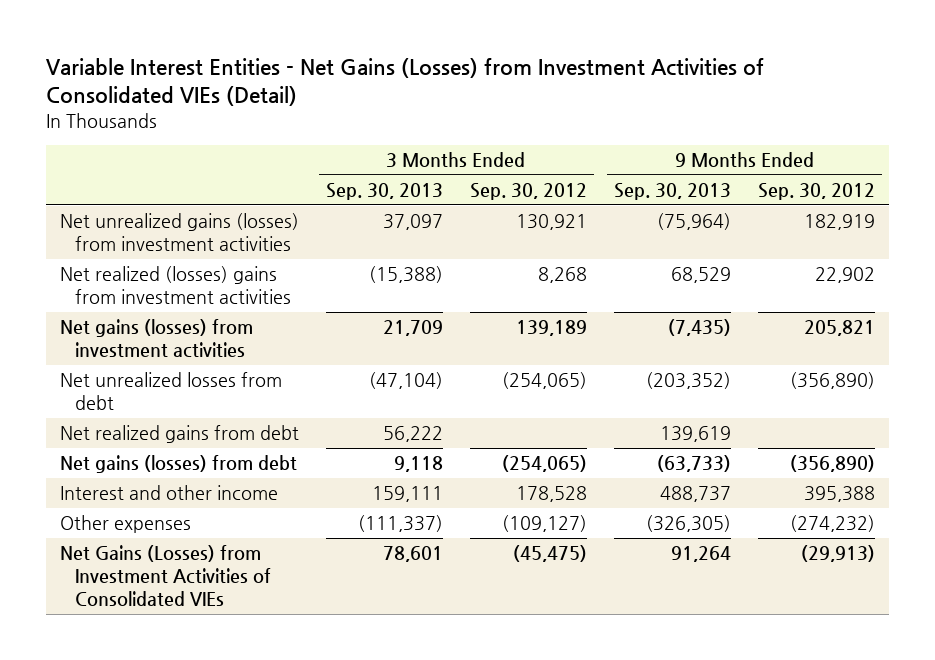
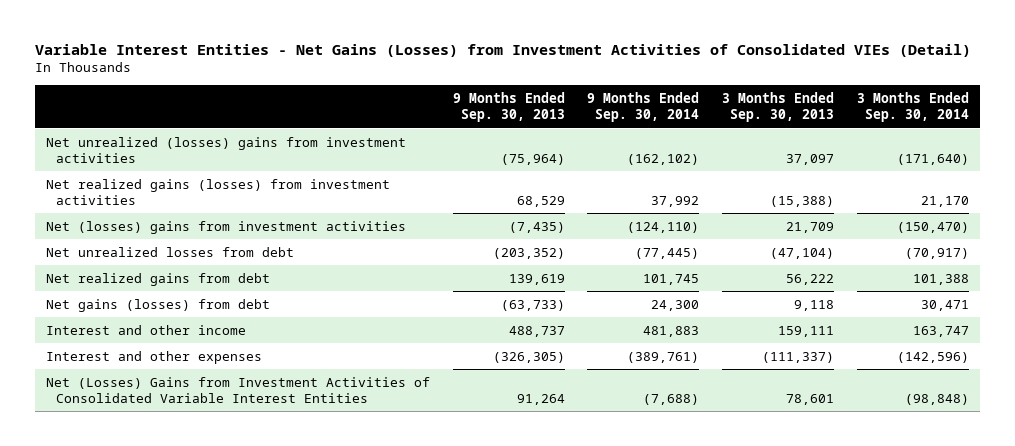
- | 3 Months Ended Sep. 30, 2013 | 3 Months Ended Sep. 30, 2012 | 9 Months Ended Sep. 30, 2013 | 9 Months Ended Sep. 30, 2012
+ | 9 Months Ended Sep. 30, 2013 | 9 Months Ended Sep. 30, 2014 | 3 Months Ended Sep. 30, 2013 | 3 Months Ended Sep. 30, 2014
- Net unrealized gains (losses) from investment activities | 37,097 | 130,921 | (75,964) | 182,919
- Net realized (losses) gains from investment activities | (15,388) | 8,268 | 68,529 | 22,902
- Net gains (losses) from investment activities | 21,709 | 139,189 | (7,435) | 205,821
+ Net unrealized (losses) gains from investment activities | (75,964) | (162,102) | 37,097 | (171,640)
+ Net realized gains (losses) from investment activities | 68,529 | 37,992 | (15,388) | 21,170
+ Net (losses) gains from investment activities | (7,435) | (124,110) | 21,709 | (150,470)
- Other expenses | (111,337) | (109,127) | (326,305) | (274,232)
- Net Gains (Losses) from Investment Activities of Consolidated VIEs | 78,601 | (45,475) | 91,264 | (29,913)
+ Interest and other expenses | (326,305) | (389,761) | (111,337) | (142,596)
+ Net (Losses) Gains from Investment Activities of Consolidated Variable Interest Entities | 91,264 | (7,688) | 78,601 | (98,848)

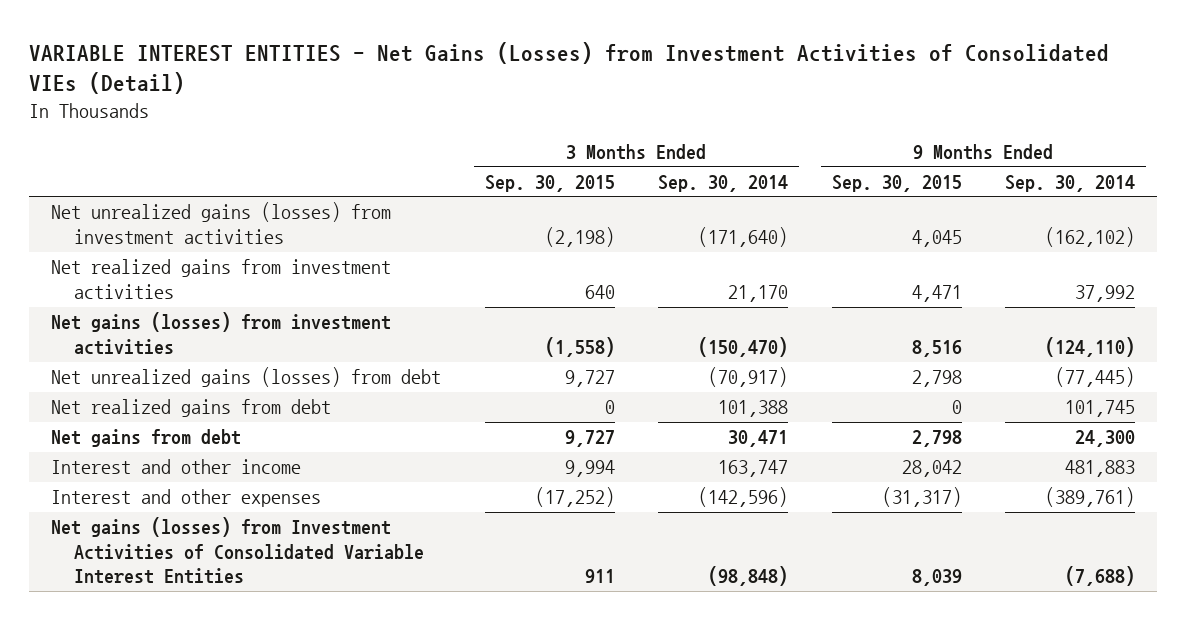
- Variable Interest Entities - Net Gains (Losses) from Investment Activities of Consolidated VIEs (Detail)
+ VARIABLE INTEREST ENTITIES - Net Gains (Losses) from Investment Activities of Consolidated VIEs (Detail)
- | 9 Months Ended Sep. 30, 2013 | 9 Months Ended Sep. 30, 2014 | 3 Months Ended Sep. 30, 2013 | 3 Months Ended Sep. 30, 2014
+ | 3 Months Ended Sep. 30, 2015 | 3 Months Ended Sep. 30, 2014 | 9 Months Ended Sep. 30, 2015 | 9 Months Ended Sep. 30, 2014
- Net unrealized (losses) gains from investment activities | (75,964) | (162,102) | 37,097 | (171,640)
- Net realized gains (losses) from investment activities | 68,529 | 37,992 | (15,388) | 21,170
- Net (losses) gains from investment activities | (7,435) | (124,110) | 21,709 | (150,470)
- Net unrealized losses from debt | (203,352) | (77,445) | (47,104) | (70,917)
+ Net unrealized gains (losses) from investment activities | (2,198) | (171,640) | 4,045 | (162,102)
+ Net realized gains from investment activities | 640 | 21,170 | 4,471 | 37,992
+ Net gains (losses) from investment activities | (1,558) | (150,470) | 8,516 | (124,110)
+ Net unrealized gains (losses) from debt | 9,727 | (70,917) | 2,798 | (77,445)
- Net gains (losses) from debt | (63,733) | 24,300 | 9,118 | 30,471
+ Net gains from debt | 9,727 | 30,471 | 2,798 | 24,300
- Net (Losses) Gains from Investment Activities of Consolidated Variable Interest Entities | 91,264 | (7,688) | 78,601 | (98,848)
+ Net gains (losses) from Investment Activities of Consolidated Variable Interest Entities | 911 | (98,848) | 8,039 | (7,688)

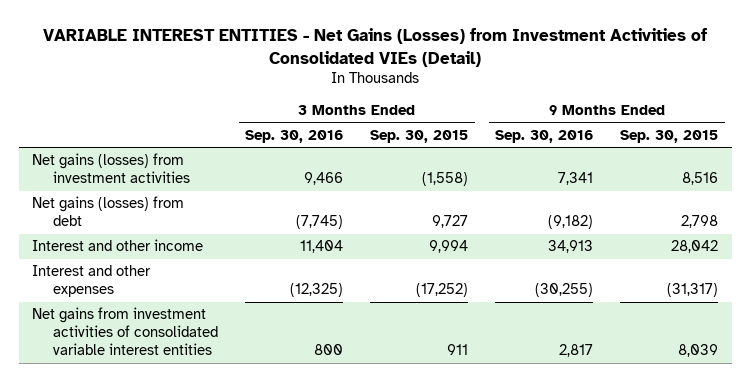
- | 3 Months Ended Sep. 30, 2015 | 3 Months Ended Sep. 30, 2014 | 9 Months Ended Sep. 30, 2015 | 9 Months Ended Sep. 30, 2014
+ | 3 Months Ended Sep. 30, 2016 | 3 Months Ended Sep. 30, 2015 | 9 Months Ended Sep. 30, 2016 | 9 Months Ended Sep. 30, 2015
- Net unrealized gains (losses) from investment activities | (2,198) | (171,640) | 4,045 | (162,102)
- Net realized gains from investment activities | 640 | 21,170 | 4,471 | 37,992
- Net unrealized gains (losses) from debt | 9,727 | (70,917) | 2,798 | (77,445)
- Net realized gains from debt | 0 | 101,388 | 0 | 101,745
- Net gains from debt | 9,727 | 30,471 | 2,798 | 24,300
+ Net gains (losses) from debt | (7,745) | 9,727 | (9,182) | 2,798
- Net gains (losses) from Investment Activities of Consolidated Variable Interest Entities | 911 | (98,848) | 8,039 | (7,688)
+ Net gains from investment activities of consolidated variable interest entities | 800 | 911 | 2,817 | 8,039

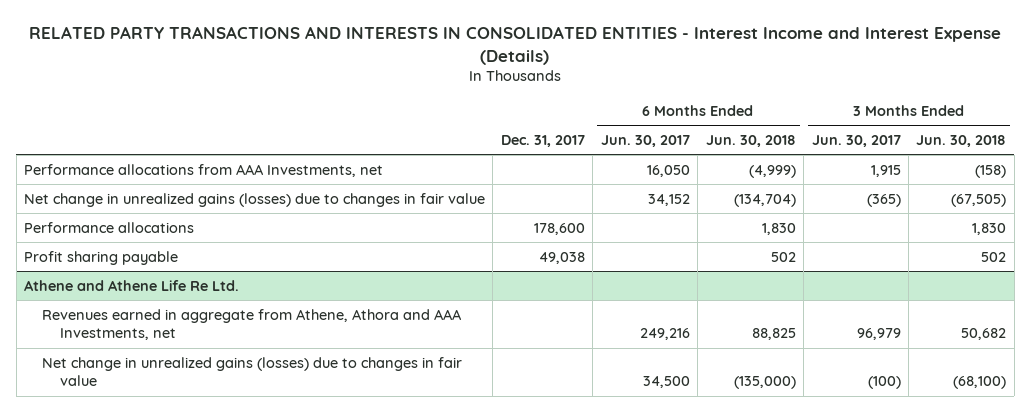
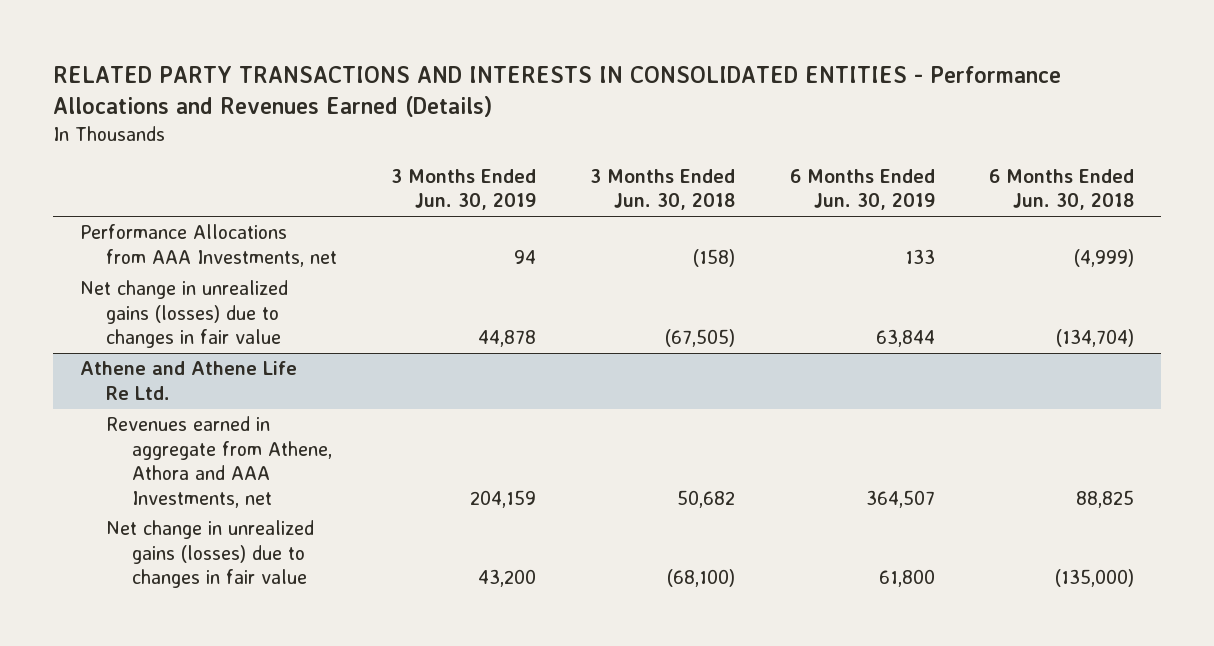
- RELATED PARTY TRANSACTIONS AND INTERESTS IN CONSOLIDATED ENTITIES - Interest Income and Interest Expense (Details)
+ RELATED PARTY TRANSACTIONS AND INTERESTS IN CONSOLIDATED ENTITIES - Performance Allocations and Revenues Earned (Details)
- | Dec. 31, 2017 | 6 Months Ended Jun. 30, 2017 | 6 Months Ended Jun. 30, 2018 | 3 Months Ended Jun. 30, 2017 | 3 Months Ended Jun. 30, 2018
+ | 3 Months Ended Jun. 30, 2019 | 3 Months Ended Jun. 30, 2018 | 6 Months Ended Jun. 30, 2019 | 6 Months Ended Jun. 30, 2018
- Performance allocations from AAA Investments, net | | 16,050 | (4,999) | 1,915 | (158)
+ Performance Allocations from AAA Investments, net | 94 | (158) | 133 | (4,999)
- Performance allocations | 178,600 | | 1,830 | | 1,830
- Profit sharing payable | 49,038 | | 502 | | 502

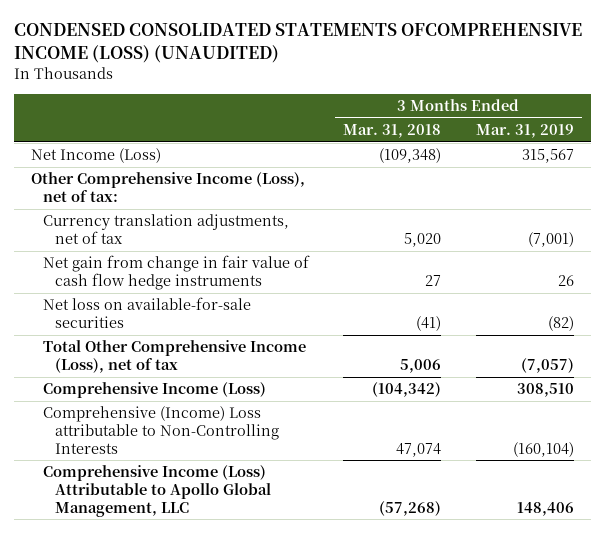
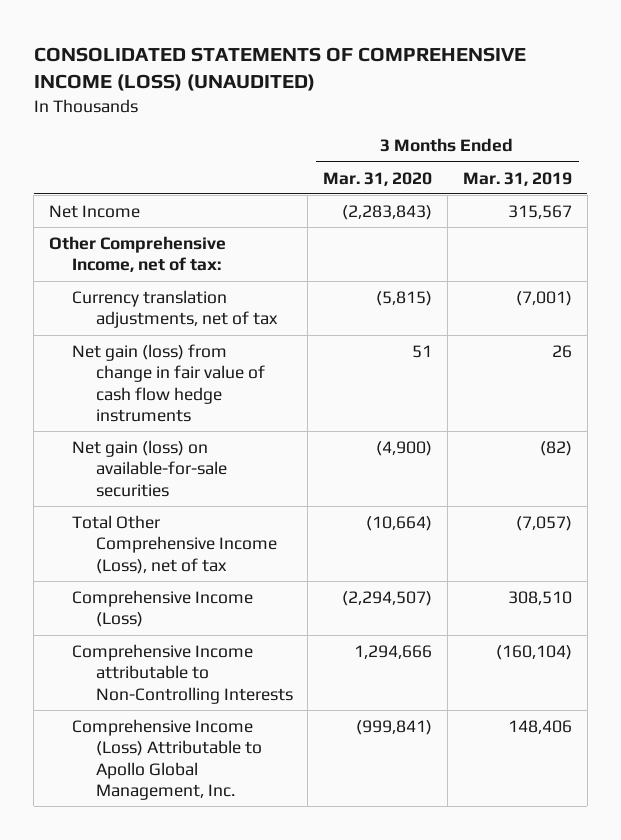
- CONDENSED CONSOLIDATED STATEMENTS OFCOMPREHENSIVE INCOME (LOSS) (UNAUDITED)
+ CONSOLIDATED STATEMENTS OF COMPREHENSIVE INCOME (LOSS) (UNAUDITED)
- | 3 Months Ended Mar. 31, 2018 | 3 Months Ended Mar. 31, 2019
+ | 3 Months Ended Mar. 31, 2020 | 3 Months Ended Mar. 31, 2019
- Net Income (Loss) | (109,348) | 315,567
- Other Comprehensive Income (Loss), net of tax:
+ Net Income | (2,283,843) | 315,567
+ Other Comprehensive Income, net of tax:
- Net gain from change in fair value of cash flow hedge instruments | 27 | 26
- Net loss on available-for-sale securities | (41) | (82)
+ Net gain (loss) from change in fair value of cash flow hedge instruments | 51 | 26
+ Net gain (loss) on available-for-sale securities | (4,900) | (82)
- Comprehensive (Income) Loss attributable to Non-Controlling Interests | 47,074 | (160,104)
- Comprehensive Income (Loss) Attributable to Apollo Global Management, LLC | (57,268) | 148,406
+ Comprehensive Income attributable to Non-Controlling Interests | 1,294,666 | (160,104)
+ Comprehensive Income (Loss) Attributable to Apollo Global Management, Inc. | (999,841) | 148,406

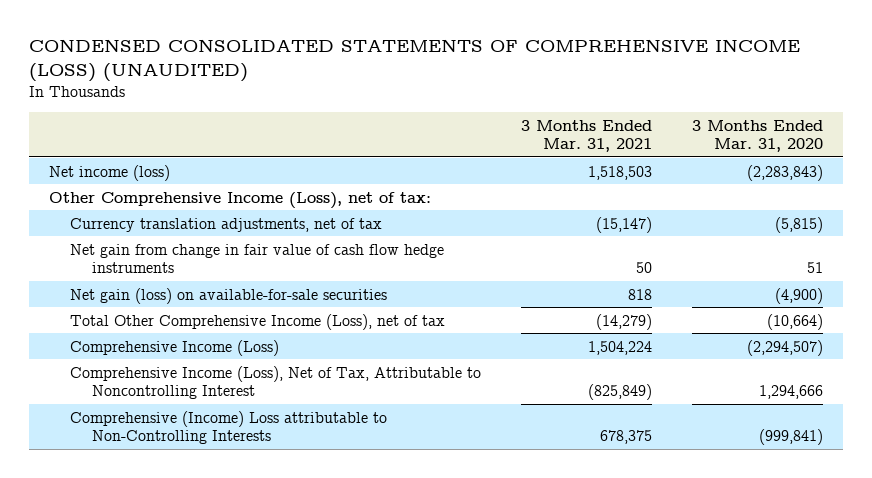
- CONSOLIDATED STATEMENTS OF COMPREHENSIVE INCOME (LOSS) (UNAUDITED)
+ CONDENSED CONSOLIDATED STATEMENTS OF COMPREHENSIVE INCOME (LOSS) (UNAUDITED)
- | 3 Months Ended Mar. 31, 2020 | 3 Months Ended Mar. 31, 2019
+ | 3 Months Ended Mar. 31, 2021 | 3 Months Ended Mar. 31, 2020
- Net Income | (2,283,843) | 315,567
- Other Comprehensive Income, net of tax:
+ Net income (loss) | 1,518,503 | (2,283,843)
+ Other Comprehensive Income (Loss), net of tax:
- Net gain (loss) from change in fair value of cash flow hedge instruments | 51 | 26
+ Net gain from change in fair value of cash flow hedge instruments | 50 | 51
- Comprehensive Income attributable to Non-Controlling Interests | 1,294,666 | (160,104)
- Comprehensive Income (Loss) Attributable to Apollo Global Management, Inc. | (999,841) | 148,406
+ Comprehensive Income (Loss), Net of Tax, Attributable to Noncontrolling Interest | (825,849) | 1,294,666
+ Comprehensive (Income) Loss attributable to Non-Controlling Interests | 678,375 | (999,841)

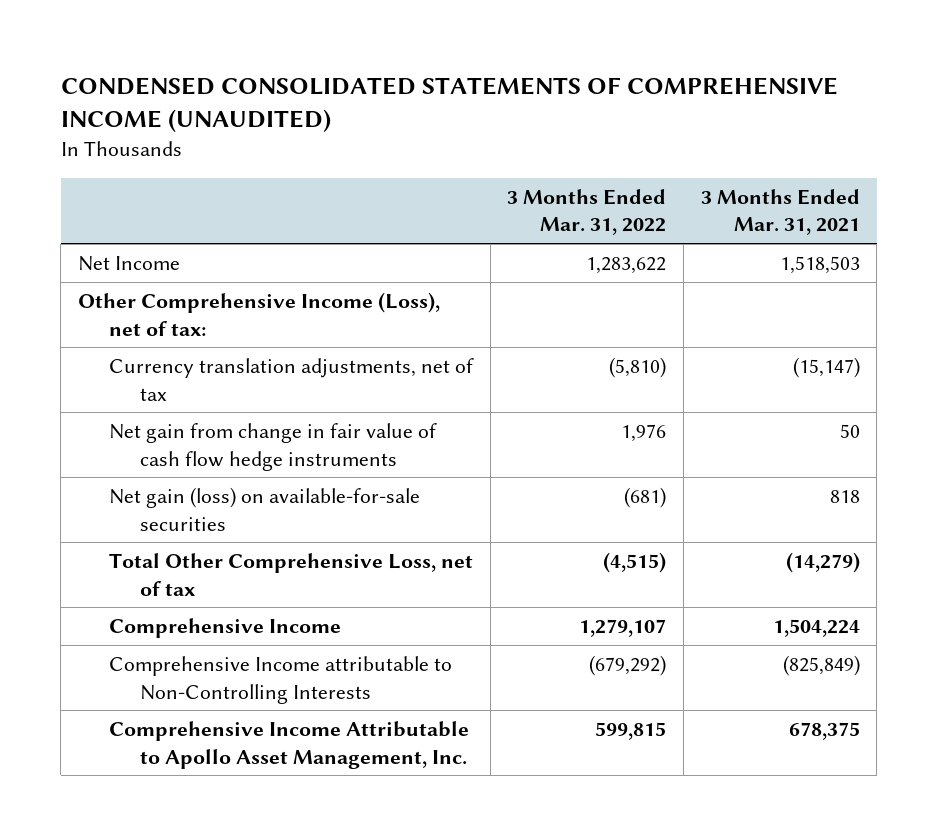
- CONDENSED CONSOLIDATED STATEMENTS OF COMPREHENSIVE INCOME (LOSS) (UNAUDITED)
+ CONDENSED CONSOLIDATED STATEMENTS OF COMPREHENSIVE INCOME (UNAUDITED)
- | 3 Months Ended Mar. 31, 2021 | 3 Months Ended Mar. 31, 2020
+ | 3 Months Ended Mar. 31, 2022 | 3 Months Ended Mar. 31, 2021
- Net income (loss) | 1,518,503 | (2,283,843)
+ Net Income | 1,283,622 | 1,518,503
- Total Other Comprehensive Income (Loss), net of tax | (14,279) | (10,664)
- Comprehensive Income (Loss) | 1,504,224 | (2,294,507)
- Comprehensive Income (Loss), Net of Tax, Attributable to Noncontrolling Interest | (825,849) | 1,294,666
- Comprehensive (Income) Loss attributable to Non-Controlling Interests | 678,375 | (999,841)
+ Total Other Comprehensive Loss, net of tax | (4,515) | (14,279)
+ Comprehensive Income | 1,279,107 | 1,504,224
+ Comprehensive Income attributable to Non-Controlling Interests | (679,292) | (825,849)
+ Comprehensive Income Attributable to Apollo Asset Management, Inc. | 599,815 | 678,375

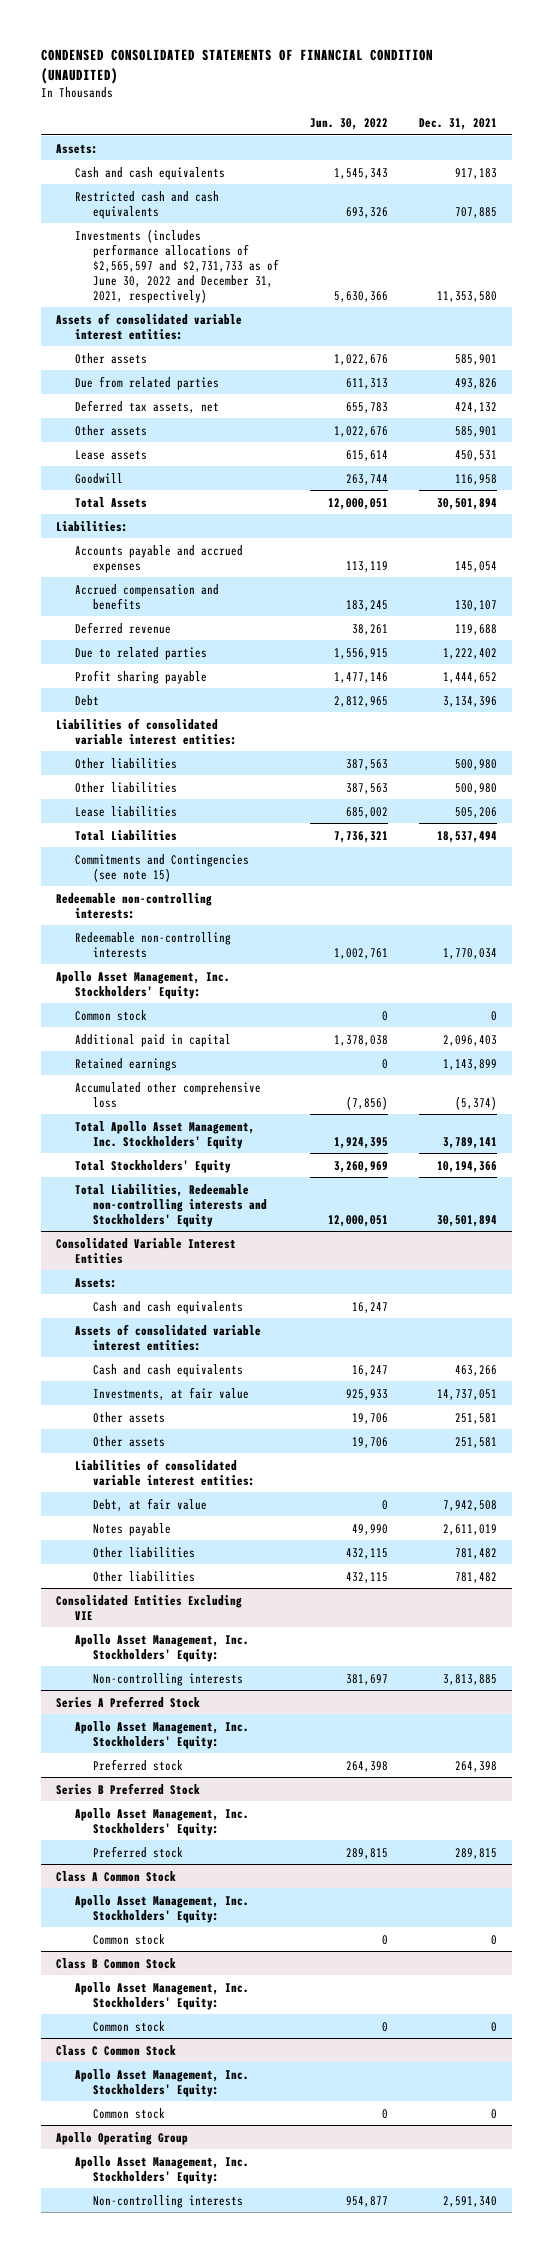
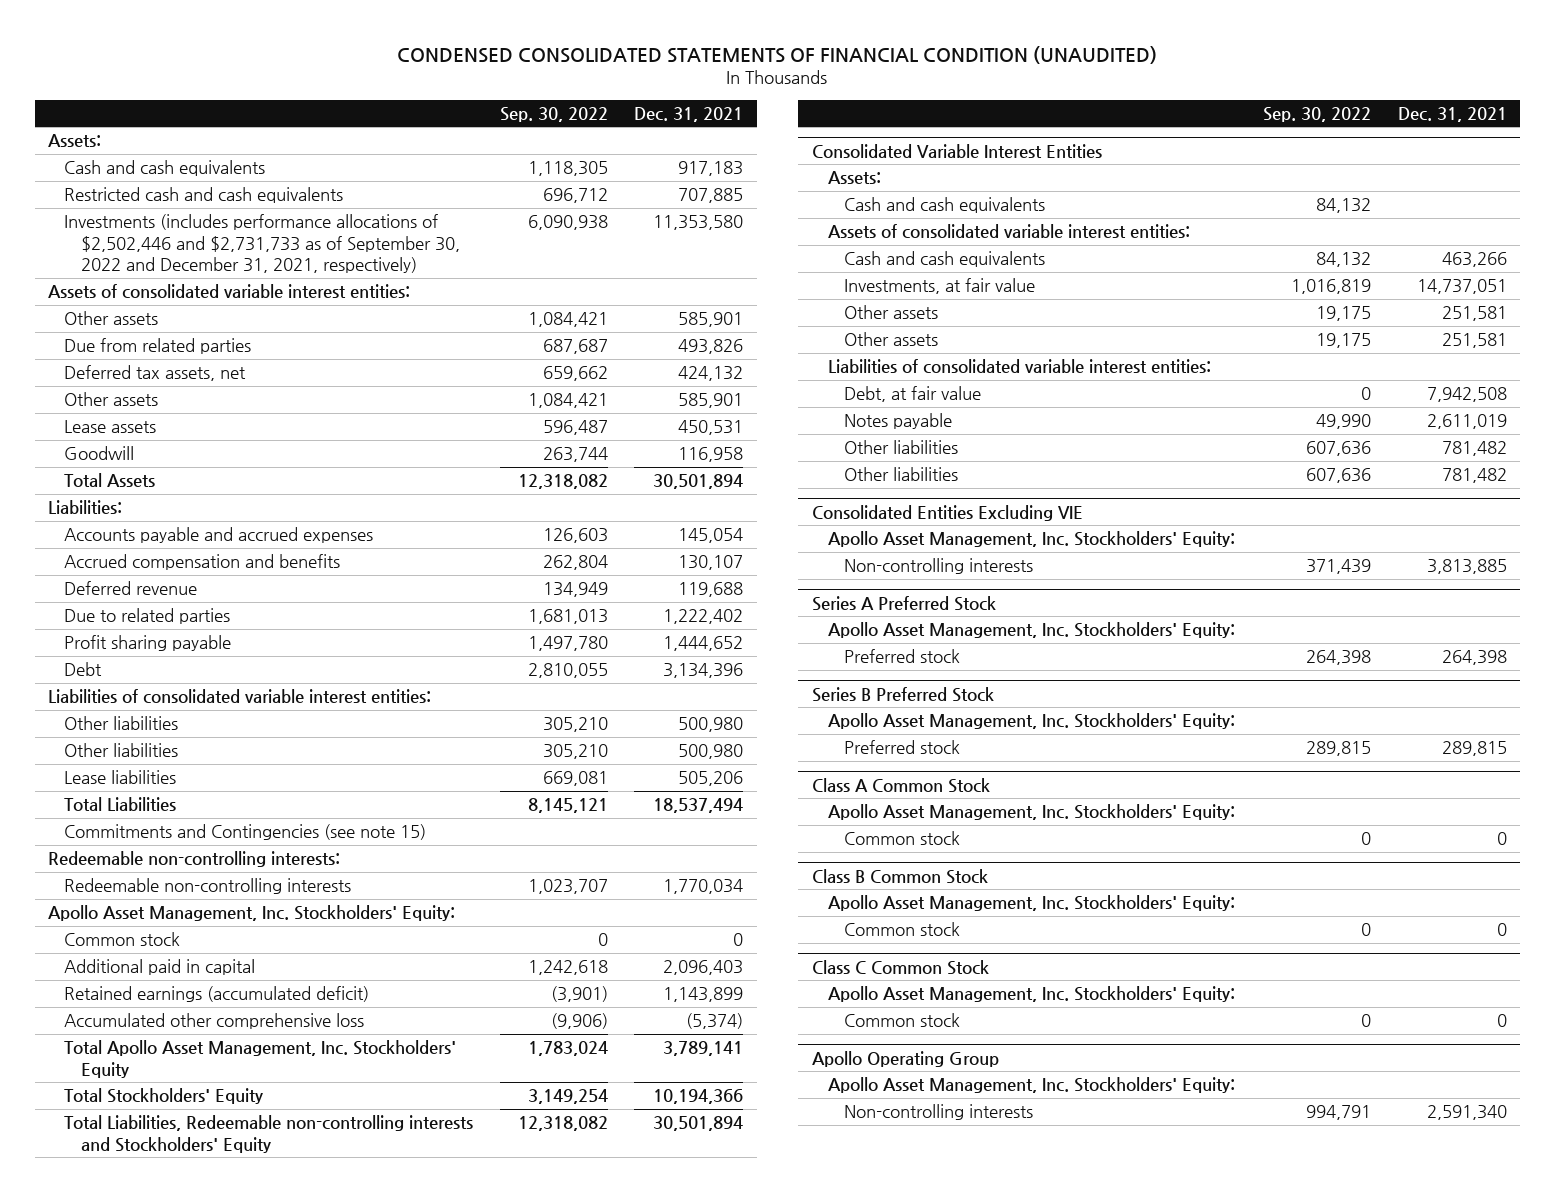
- | Jun. 30, 2022 | Dec. 31, 2021
+ | Sep. 30, 2022 | Dec. 31, 2021
- Investments (includes performance allocations of $2,565,597 and $2,731,733 as of June 30, 2022 and December 31, 2021, respectively) | 5,630,366 | 11,353,580
+ Investments (includes performance allocations of $2,502,446 and $2,731,733 as of September 30, 2022 and December 31, 2021, respectively) | 6,090,938 | 11,353,580
- Retained earnings | 0 | 1,143,899
+ Retained earnings (accumulated deficit) | (3,901) | 1,143,899

